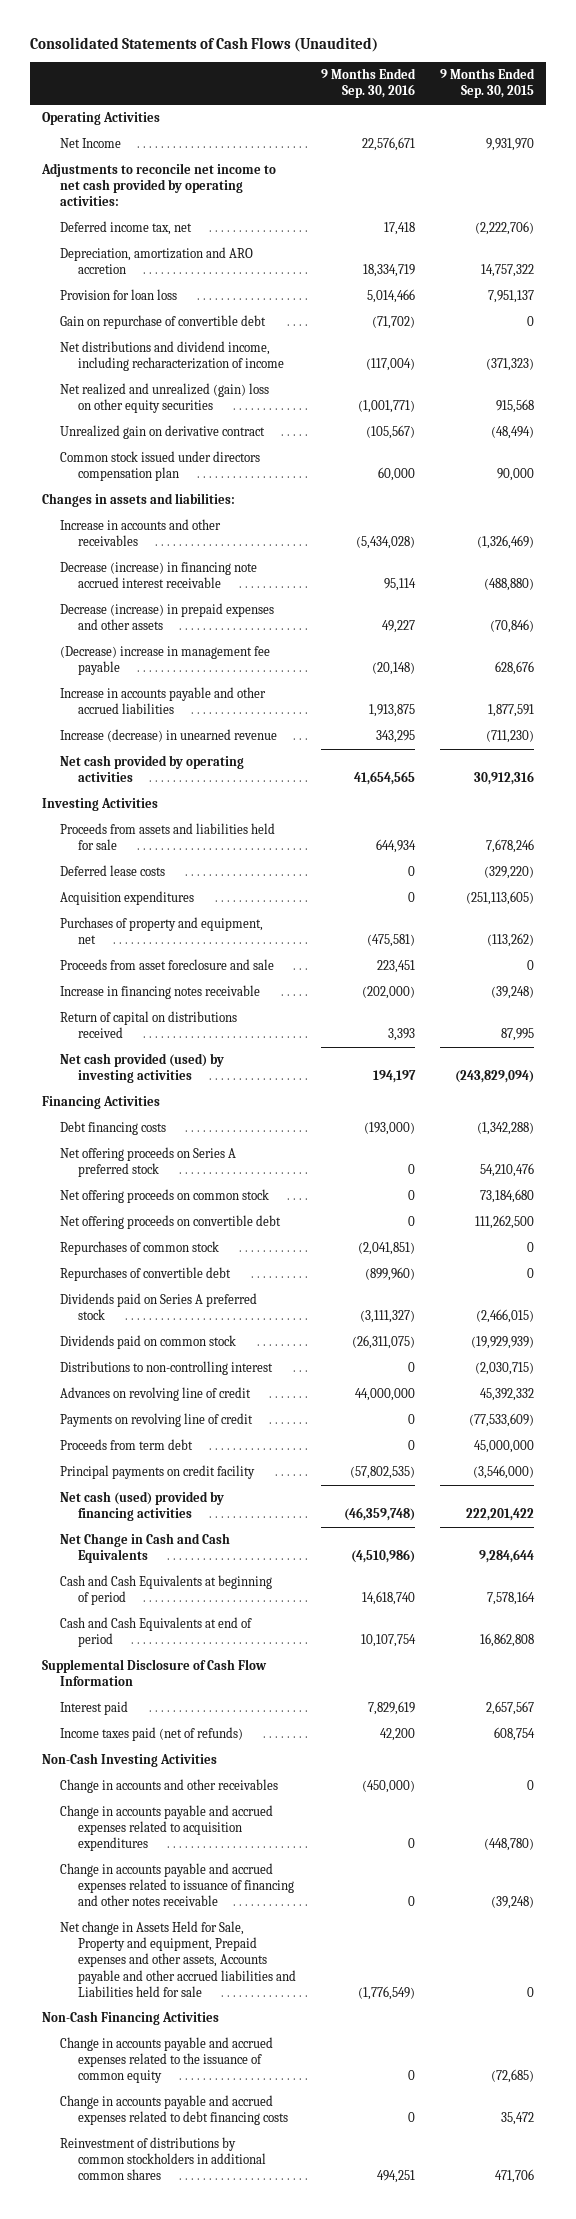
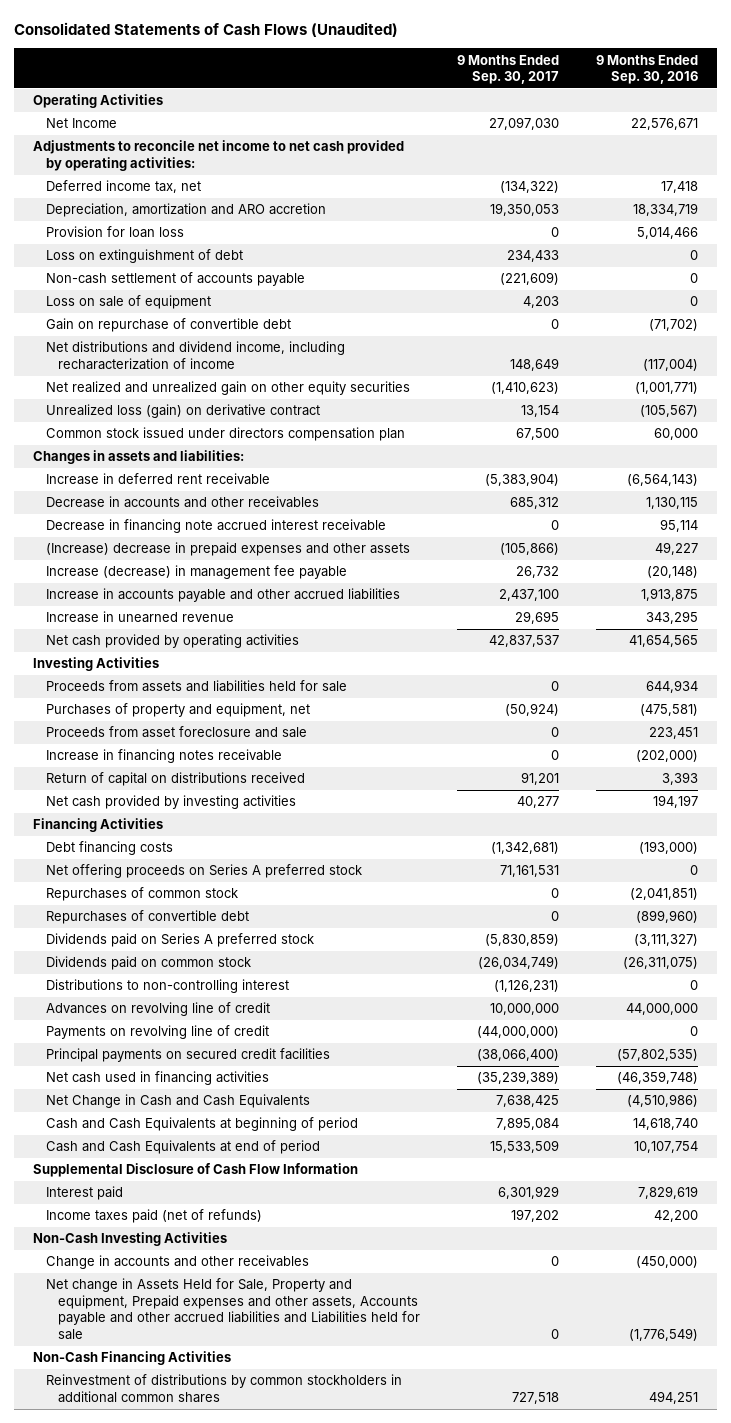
- | 9 Months Ended Sep. 30, 2016 | 9 Months Ended Sep. 30, 2015
+ | 9 Months Ended Sep. 30, 2017 | 9 Months Ended Sep. 30, 2016
+ Loss on extinguishment of debt | 234,433 | 0
+ Non-cash settlement of accounts payable | (221,609) | 0
+ Loss on sale of equipment | 4,203 | 0
- Net realized and unrealized (gain) loss on other equity securities | (1,001,771) | 915,568
- Unrealized gain on derivative contract | (105,567) | (48,494)
+ Net realized and unrealized gain on other equity securities | (1,410,623) | (1,001,771)
+ Unrealized loss (gain) on derivative contract | 13,154 | (105,567)
- Increase in accounts and other receivables | (5,434,028) | (1,326,469)
- Decrease (increase) in financing note accrued interest receivable | 95,114 | (488,880)
- Decrease (increase) in prepaid expenses and other assets | 49,227 | (70,846)
- (Decrease) increase in management fee payable | (20,148) | 628,676
+ Increase in deferred rent receivable | (5,383,904) | (6,564,143)
+ Decrease in accounts and other receivables | 685,312 | 1,130,115
+ Decrease in financing note accrued interest receivable | 0 | 95,114
+ (Increase) decrease in prepaid expenses and other assets | (105,866) | 49,227
+ Increase (decrease) in management fee payable | 26,732 | (20,148)
- Increase (decrease) in unearned revenue | 343,295 | (711,230)
+ Increase in unearned revenue | 29,695 | 343,295
- Deferred lease costs | 0 | (329,220)
- Acquisition expenditures | 0 | (251,113,605)
- Net cash provided (used) by investing activities | 194,197 | (243,829,094)
+ Net cash provided by investing activities | 40,277 | 194,197
- Net offering proceeds on common stock | 0 | 73,184,680
- Net offering proceeds on convertible debt | 0 | 111,262,500
- Proceeds from term debt | 0 | 45,000,000
- Principal payments on credit facility | (57,802,535) | (3,546,000)
- Net cash (used) provided by financing activities | (46,359,748) | 222,201,422
+ Principal payments on secured credit facilities | (38,066,400) | (57,802,535)
+ Net cash used in financing activities | (35,239,389) | (46,359,748)
- Change in accounts payable and accrued expenses related to acquisition expenditures | 0 | (448,780)
- Change in accounts payable and accrued expenses related to issuance of financing and other notes receivable | 0 | (39,248)
- Change in accounts payable and accrued expenses related to the issuance of common equity | 0 | (72,685)
- Change in accounts payable and accrued expenses related to debt financing costs | 0 | 35,472

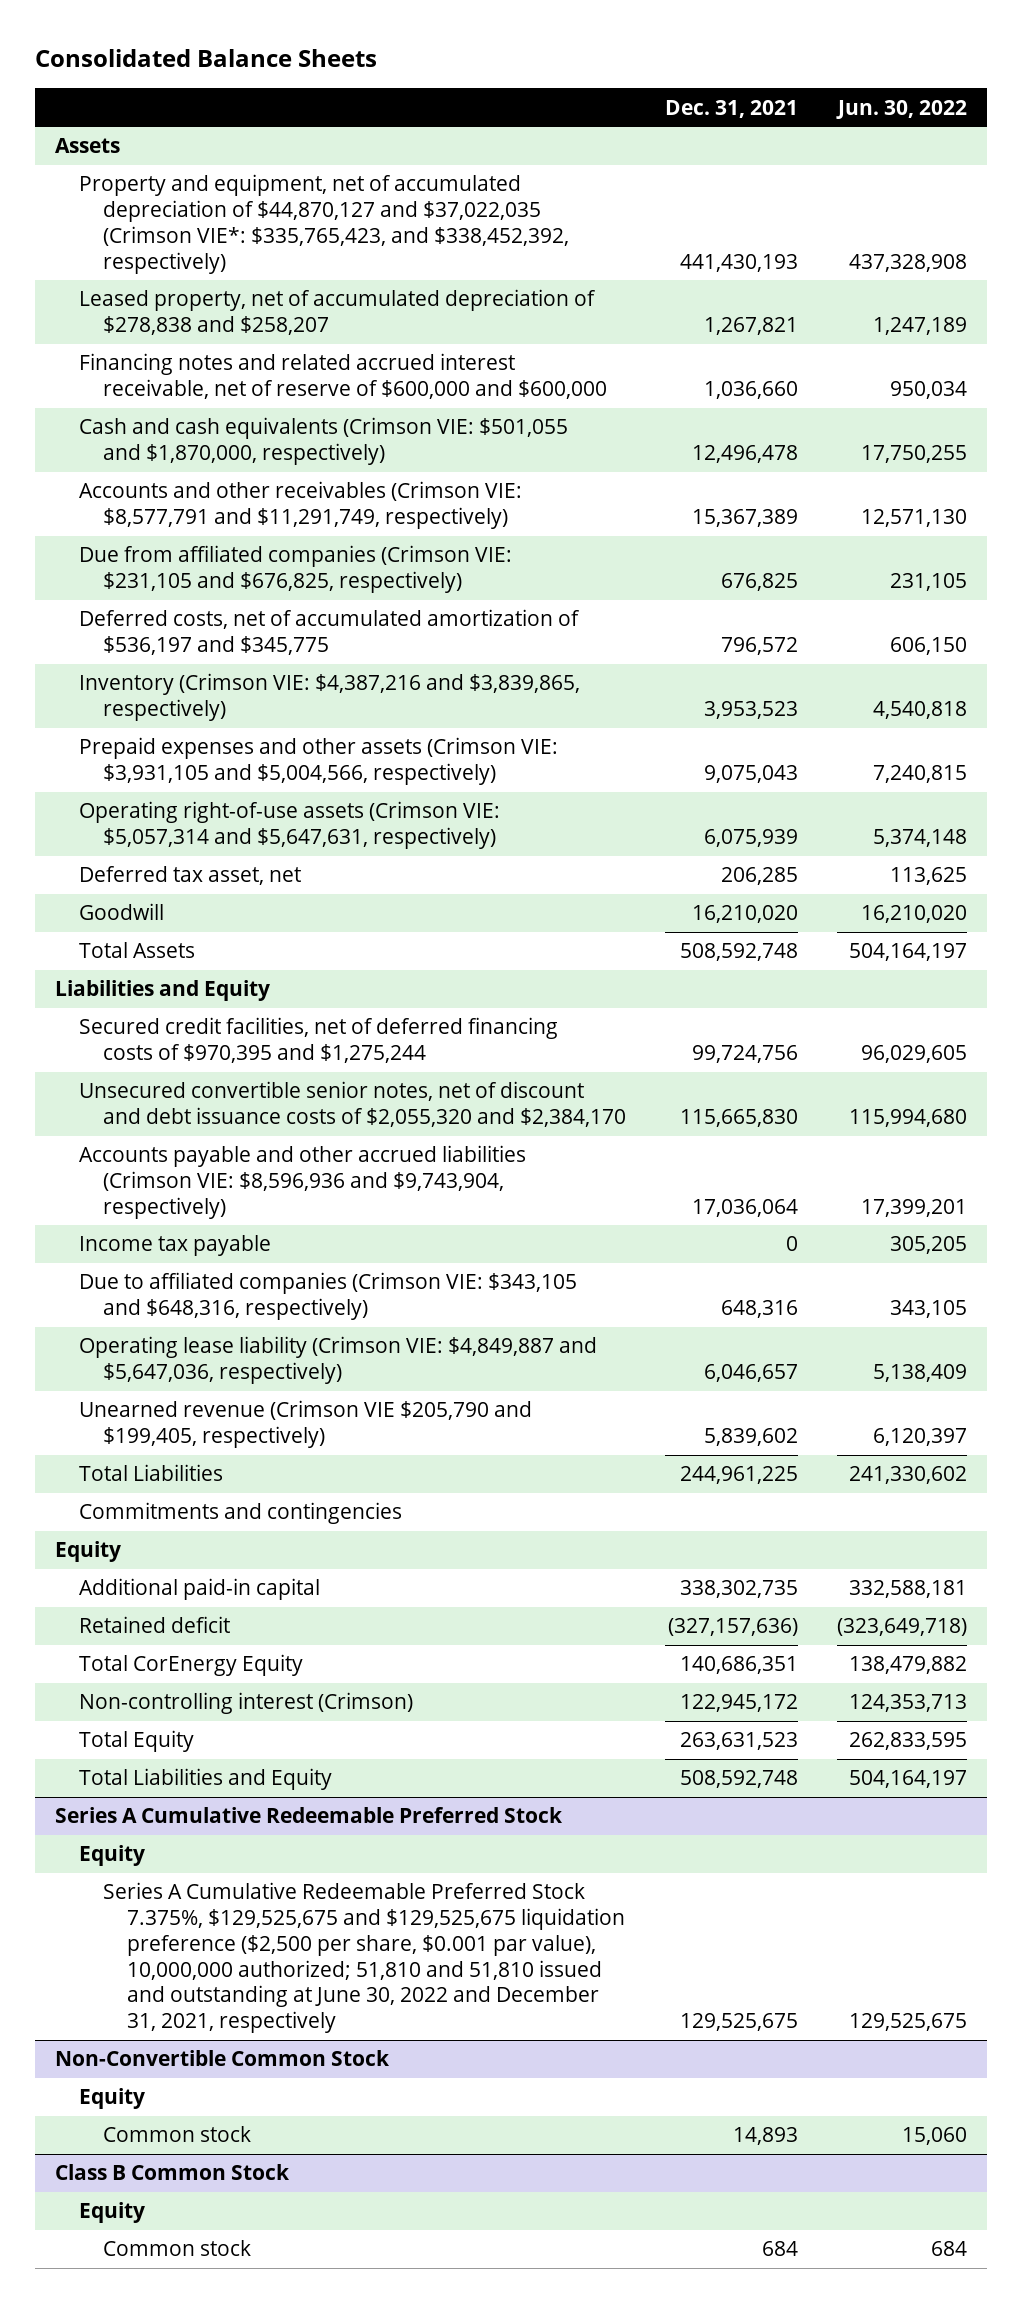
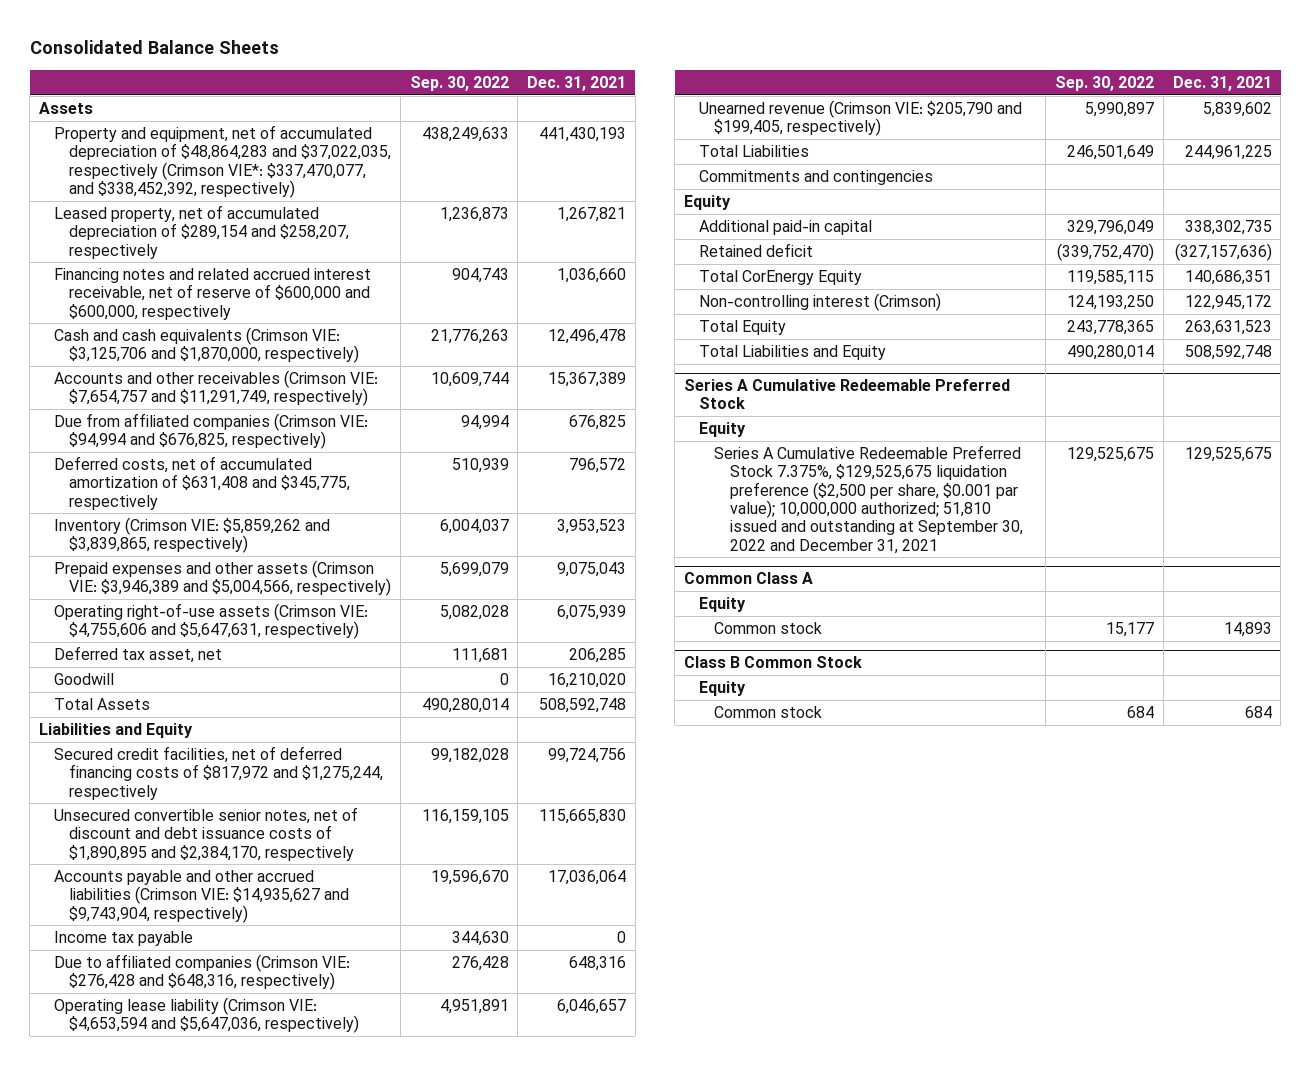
- | Dec. 31, 2021 | Jun. 30, 2022
+ | Sep. 30, 2022 | Dec. 31, 2021
- Property and equipment, net of accumulated depreciation of $44,870,127 and $37,022,035 (Crimson VIE*: $335,765,423, and $338,452,392, respectively) | 441,430,193 | 437,328,908
- Leased property, net of accumulated depreciation of $278,838 and $258,207 | 1,267,821 | 1,247,189
- Financing notes and related accrued interest receivable, net of reserve of $600,000 and $600,000 | 1,036,660 | 950,034
- Cash and cash equivalents (Crimson VIE: $501,055 and $1,870,000, respectively) | 12,496,478 | 17,750,255
- Accounts and other receivables (Crimson VIE: $8,577,791 and $11,291,749, respectively) | 15,367,389 | 12,571,130
- Due from affiliated companies (Crimson VIE: $231,105 and $676,825, respectively) | 676,825 | 231,105
- Deferred costs, net of accumulated amortization of $536,197 and $345,775 | 796,572 | 606,150
- Inventory (Crimson VIE: $4,387,216 and $3,839,865, respectively) | 3,953,523 | 4,540,818
- Prepaid expenses and other assets (Crimson VIE: $3,931,105 and $5,004,566, respectively) | 9,075,043 | 7,240,815
- Operating right-of-use assets (Crimson VIE: $5,057,314 and $5,647,631, respectively) | 6,075,939 | 5,374,148
+ Property and equipment, net of accumulated depreciation of $48,864,283 and $37,022,035, respectively (Crimson VIE*: $337,470,077, and $338,452,392, respectively) | 438,249,633 | 441,430,193
+ Leased property, net of accumulated depreciation of $289,154 and $258,207, respectively | 1,236,873 | 1,267,821
+ Financing notes and related accrued interest receivable, net of reserve of $600,000 and $600,000, respectively | 904,743 | 1,036,660
+ Cash and cash equivalents (Crimson VIE: $3,125,706 and $1,870,000, respectively) | 21,776,263 | 12,496,478
+ Accounts and other receivables (Crimson VIE: $7,654,757 and $11,291,749, respectively) | 10,609,744 | 15,367,389
+ Due from affiliated companies (Crimson VIE: $94,994 and $676,825, respectively) | 94,994 | 676,825
+ Deferred costs, net of accumulated amortization of $631,408 and $345,775, respectively | 510,939 | 796,572
+ Inventory (Crimson VIE: $5,859,262 and $3,839,865, respectively) | 6,004,037 | 3,953,523
+ Prepaid expenses and other assets (Crimson VIE: $3,946,389 and $5,004,566, respectively) | 5,699,079 | 9,075,043
+ Operating right-of-use assets (Crimson VIE: $4,755,606 and $5,647,631, respectively) | 5,082,028 | 6,075,939
- Secured credit facilities, net of deferred financing costs of $970,395 and $1,275,244 | 99,724,756 | 96,029,605
- Unsecured convertible senior notes, net of discount and debt issuance costs of $2,055,320 and $2,384,170 | 115,665,830 | 115,994,680
- Accounts payable and other accrued liabilities (Crimson VIE: $8,596,936 and $9,743,904, respectively) | 17,036,064 | 17,399,201
+ Secured credit facilities, net of deferred financing costs of $817,972 and $1,275,244, respectively | 99,182,028 | 99,724,756
+ Unsecured convertible senior notes, net of discount and debt issuance costs of $1,890,895 and $2,384,170, respectively | 116,159,105 | 115,665,830
+ Accounts payable and other accrued liabilities (Crimson VIE: $14,935,627 and $9,743,904, respectively) | 19,596,670 | 17,036,064
- Due to affiliated companies (Crimson VIE: $343,105 and $648,316, respectively) | 648,316 | 343,105
- Operating lease liability (Crimson VIE: $4,849,887 and $5,647,036, respectively) | 6,046,657 | 5,138,409
- Unearned revenue (Crimson VIE $205,790 and $199,405, respectively) | 5,839,602 | 6,120,397
+ Due to affiliated companies (Crimson VIE: $276,428 and $648,316, respectively) | 276,428 | 648,316
+ Operating lease liability (Crimson VIE: $4,653,594 and $5,647,036, respectively) | 4,951,891 | 6,046,657
+ Unearned revenue (Crimson VIE: $205,790 and $199,405, respectively) | 5,990,897 | 5,839,602
@ Series A Cumulative Redeemable Preferred Stock
- Series A Cumulative Redeemable Preferred Stock 7.375%, $129,525,675 and $129,525,675 liquidation preference ($2,500 per share, $0.001 par value), 10,000,000 authorized; 51,810 and 51,810 issued and outstanding at June 30, 2022 and December 31, 2021, respectively | 129,525,675 | 129,525,675
- Non-Convertible Common Stock
@ Series A Cumulative Redeemable Preferred Stock
+ Series A Cumulative Redeemable Preferred Stock 7.375%, $129,525,675 liquidation preference ($2,500 per share, $0.001 par value); 10,000,000 authorized; 51,810 issued and outstanding at September 30, 2022 and December 31, 2021 | 129,525,675 | 129,525,675
+ Common Class A

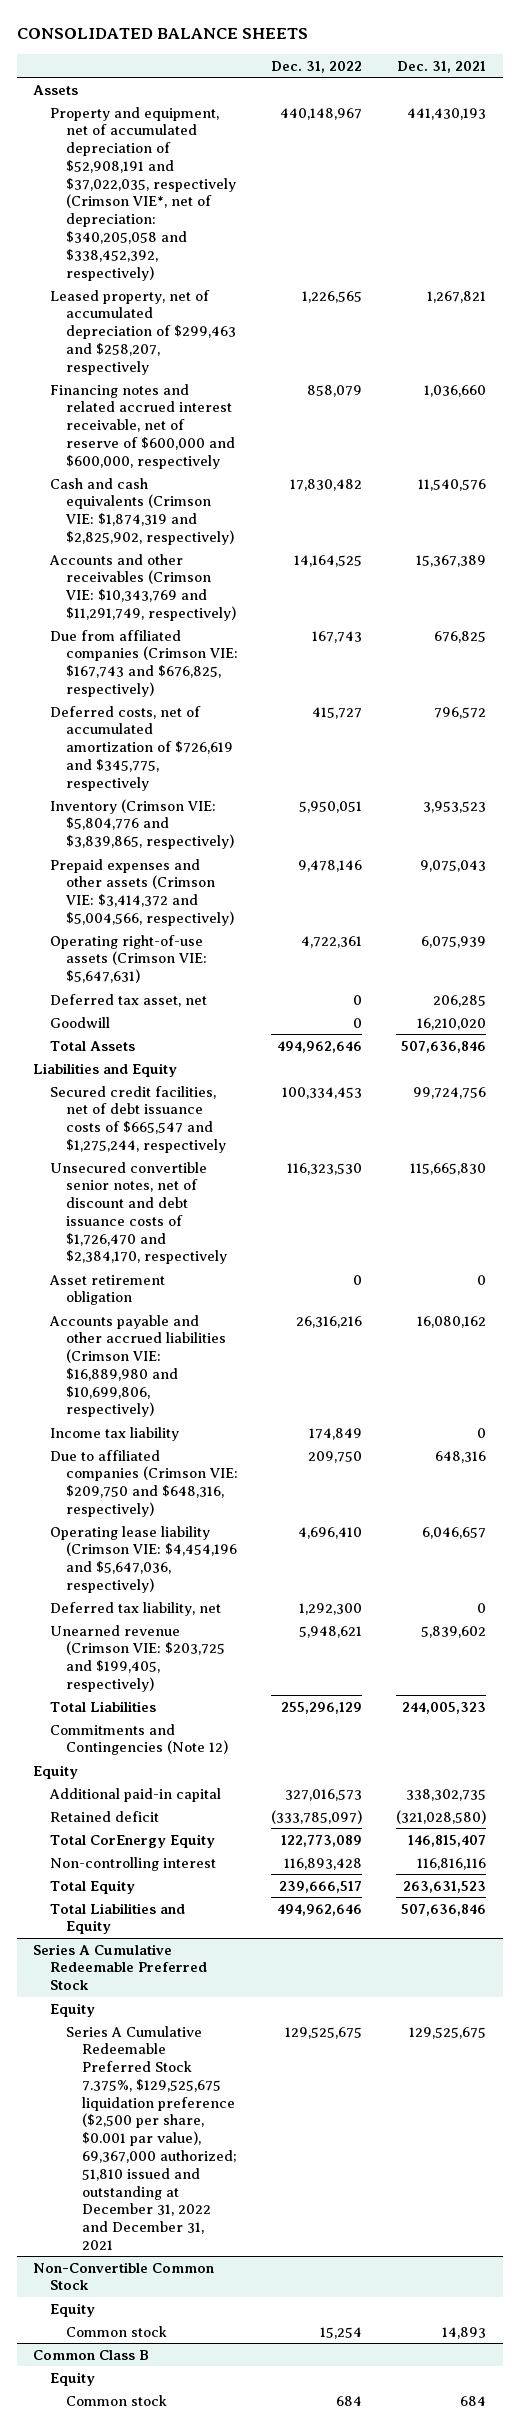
- Consolidated Balance Sheets
+ CONSOLIDATED BALANCE SHEETS
- | Sep. 30, 2022 | Dec. 31, 2021
+ | Dec. 31, 2022 | Dec. 31, 2021
- Property and equipment, net of accumulated depreciation of $48,864,283 and $37,022,035, respectively (Crimson VIE*: $337,470,077, and $338,452,392, respectively) | 438,249,633 | 441,430,193
- Leased property, net of accumulated depreciation of $289,154 and $258,207, respectively | 1,236,873 | 1,267,821
+ Property and equipment, net of accumulated depreciation of $52,908,191 and $37,022,035, respectively (Crimson VIE*, net of depreciation: $340,205,058 and $338,452,392, respectively) | 440,148,967 | 441,430,193
+ Leased property, net of accumulated depreciation of $299,463 and $258,207, respectively | 1,226,565 | 1,267,821
- Cash and cash equivalents (Crimson VIE: $3,125,706 and $1,870,000, respectively) | 21,776,263 | 12,496,478
- Accounts and other receivables (Crimson VIE: $7,654,757 and $11,291,749, respectively) | 10,609,744 | 15,367,389
- Due from affiliated companies (Crimson VIE: $94,994 and $676,825, respectively) | 94,994 | 676,825
- Deferred costs, net of accumulated amortization of $631,408 and $345,775, respectively | 510,939 | 796,572
- Inventory (Crimson VIE: $5,859,262 and $3,839,865, respectively) | 6,004,037 | 3,953,523
- Prepaid expenses and other assets (Crimson VIE: $3,946,389 and $5,004,566, respectively) | 5,699,079 | 9,075,043
- Operating right-of-use assets (Crimson VIE: $4,755,606 and $5,647,631, respectively) | 5,082,028 | 6,075,939
+ Cash and cash equivalents (Crimson VIE: $1,874,319 and $2,825,902, respectively) | 17,830,482 | 11,540,576
+ Accounts and other receivables (Crimson VIE: $10,343,769 and $11,291,749, respectively) | 14,164,525 | 15,367,389
+ Due from affiliated companies (Crimson VIE: $167,743 and $676,825, respectively) | 167,743 | 676,825
+ Deferred costs, net of accumulated amortization of $726,619 and $345,775, respectively | 415,727 | 796,572
+ Inventory (Crimson VIE: $5,804,776 and $3,839,865, respectively) | 5,950,051 | 3,953,523
+ Prepaid expenses and other assets (Crimson VIE: $3,414,372 and $5,004,566, respectively) | 9,478,146 | 9,075,043
+ Operating right-of-use assets (Crimson VIE: $5,647,631) | 4,722,361 | 6,075,939
- Total Assets | 490,280,014 | 508,592,748
+ Total Assets | 494,962,646 | 507,636,846
- Secured credit facilities, net of deferred financing costs of $817,972 and $1,275,244, respectively | 99,182,028 | 99,724,756
- Unsecured convertible senior notes, net of discount and debt issuance costs of $1,890,895 and $2,384,170, respectively | 116,159,105 | 115,665,830
- Accounts payable and other accrued liabilities (Crimson VIE: $14,935,627 and $9,743,904, respectively) | 19,596,670 | 17,036,064
- Income tax payable | 344,630 | 0
- Due to affiliated companies (Crimson VIE: $276,428 and $648,316, respectively) | 276,428 | 648,316
- Operating lease liability (Crimson VIE: $4,653,594 and $5,647,036, respectively) | 4,951,891 | 6,046,657
- Unearned revenue (Crimson VIE: $205,790 and $199,405, respectively) | 5,990,897 | 5,839,602
- Total Liabilities | 246,501,649 | 244,961,225
- Commitments and contingencies
+ Secured credit facilities, net of debt issuance costs of $665,547 and $1,275,244, respectively | 100,334,453 | 99,724,756
+ Unsecured convertible senior notes, net of discount and debt issuance costs of $1,726,470 and $2,384,170, respectively | 116,323,530 | 115,665,830
+ Asset retirement obligation | 0 | 0
+ Accounts payable and other accrued liabilities (Crimson VIE: $16,889,980 and $10,699,806, respectively) | 26,316,216 | 16,080,162
+ Income tax liability | 174,849 | 0
+ Due to affiliated companies (Crimson VIE: $209,750 and $648,316, respectively) | 209,750 | 648,316
+ Operating lease liability (Crimson VIE: $4,454,196 and $5,647,036, respectively) | 4,696,410 | 6,046,657
+ Deferred tax liability, net | 1,292,300 | 0
+ Unearned revenue (Crimson VIE: $203,725 and $199,405, respectively) | 5,948,621 | 5,839,602
+ Total Liabilities | 255,296,129 | 244,005,323
+ Commitments and Contingencies (Note 12)
- Retained deficit | (339,752,470) | (327,157,636)
- Total CorEnergy Equity | 119,585,115 | 140,686,351
- Non-controlling interest (Crimson) | 124,193,250 | 122,945,172
+ Retained deficit | (333,785,097) | (321,028,580)
+ Total CorEnergy Equity | 122,773,089 | 146,815,407
+ Non-controlling interest | 116,893,428 | 116,816,116
- Total Liabilities and Equity | 490,280,014 | 508,592,748
+ Total Liabilities and Equity | 494,962,646 | 507,636,846
@ Series A Cumulative Redeemable Preferred Stock
- Series A Cumulative Redeemable Preferred Stock 7.375%, $129,525,675 liquidation preference ($2,500 per share, $0.001 par value); 10,000,000 authorized; 51,810 issued and outstanding at September 30, 2022 and December 31, 2021 | 129,525,675 | 129,525,675
- Common Class A
@ Series A Cumulative Redeemable Preferred Stock
+ Series A Cumulative Redeemable Preferred Stock 7.375%, $129,525,675 liquidation preference ($2,500 per share, $0.001 par value), 69,367,000 authorized; 51,810 issued and outstanding at December 31, 2022 and December 31, 2021 | 129,525,675 | 129,525,675
+ Non-Convertible Common Stock
- Class B Common Stock
+ Common Class B

